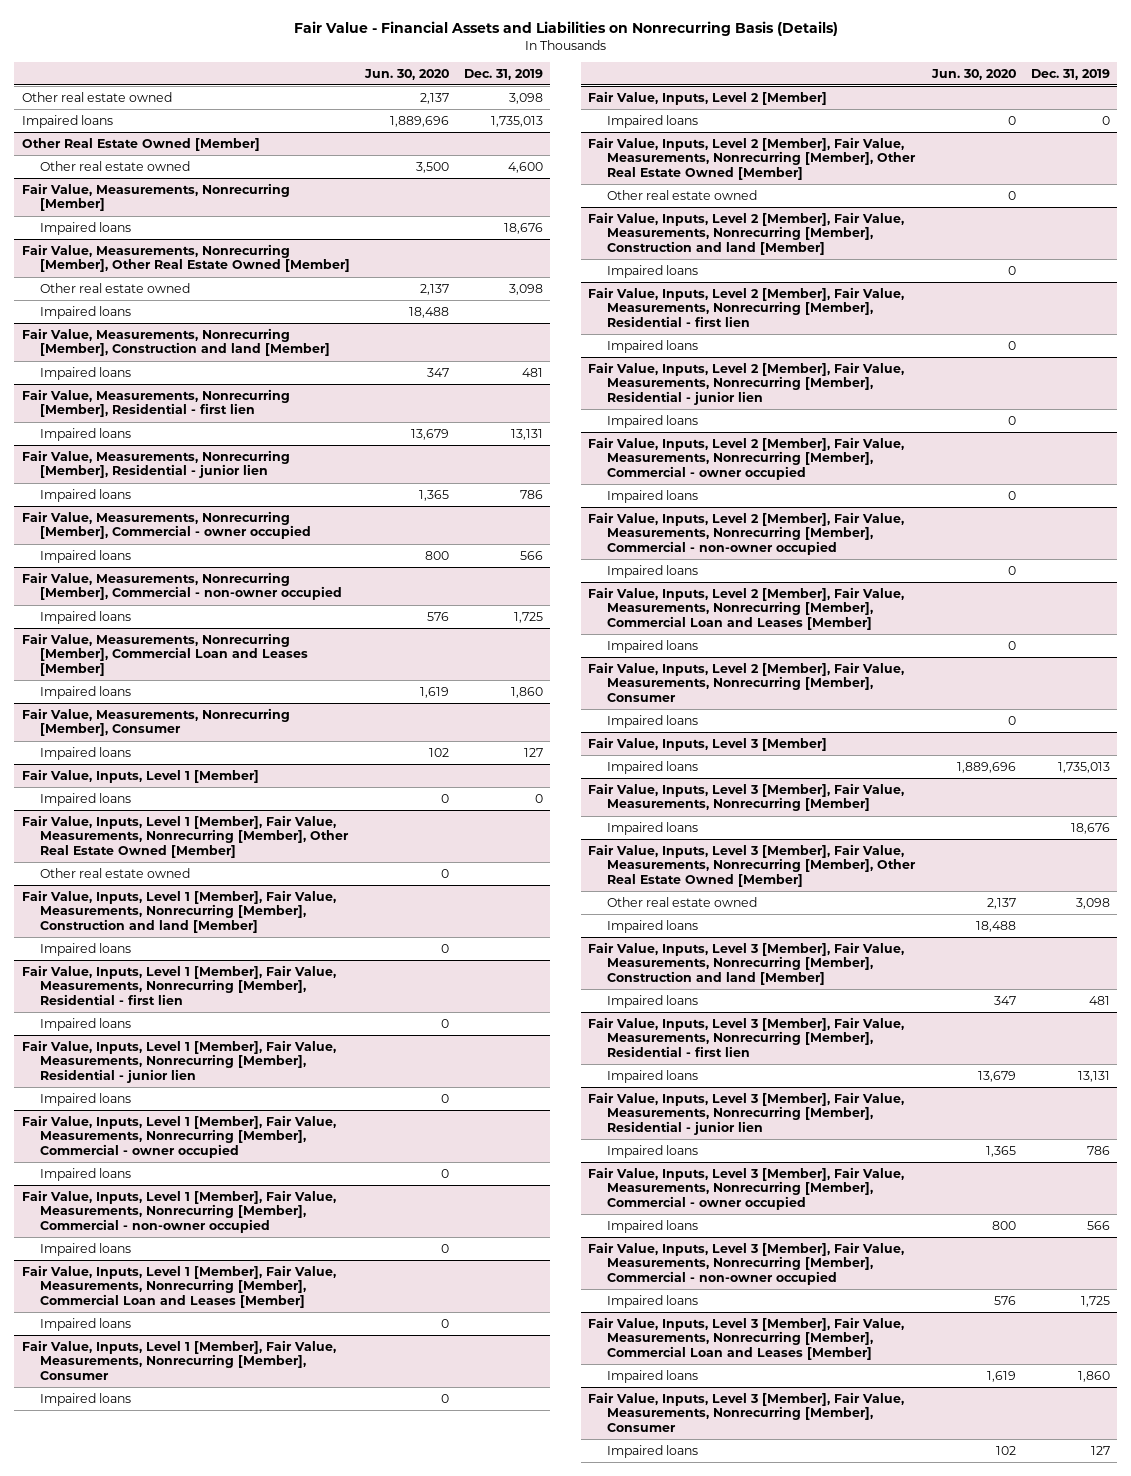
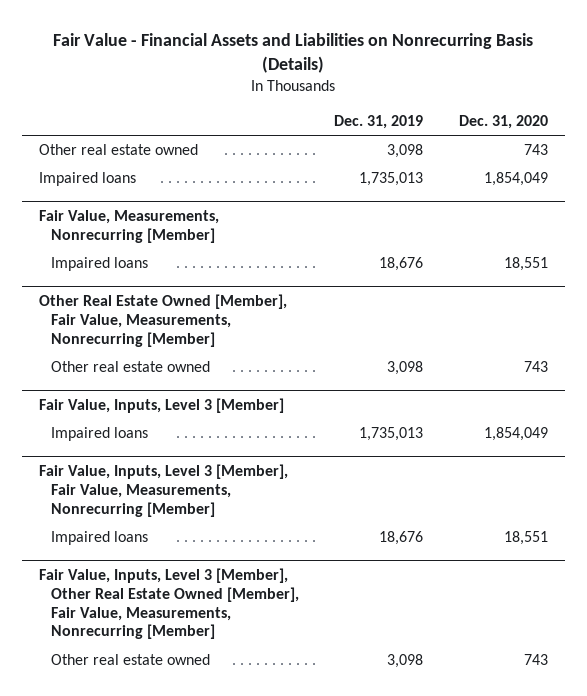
- | Jun. 30, 2020 | Dec. 31, 2019
+ | Dec. 31, 2019 | Dec. 31, 2020
- Other Real Estate Owned [Member]
- Other real estate owned | 3,500 | 4,600
- Fair Value, Measurements, Nonrecurring [Member], Other Real Estate Owned [Member]
+ Other Real Estate Owned [Member], Fair Value, Measurements, Nonrecurring [Member]
- Impaired loans | 18,488 |
- Fair Value, Measurements, Nonrecurring [Member], Construction and land [Member]
- Impaired loans | 347 | 481
- Fair Value, Measurements, Nonrecurring [Member], Residential - first lien
- Impaired loans | 13,679 | 13,131
- Fair Value, Measurements, Nonrecurring [Member], Residential - junior lien
- Impaired loans | 1,365 | 786
- Fair Value, Measurements, Nonrecurring [Member], Commercial - owner occupied
- Impaired loans | 800 | 566
- Fair Value, Measurements, Nonrecurring [Member], Commercial - non-owner occupied
- Impaired loans | 576 | 1,725
- Fair Value, Measurements, Nonrecurring [Member], Commercial Loan and Leases [Member]
- Impaired loans | 1,619 | 1,860
- Fair Value, Measurements, Nonrecurring [Member], Consumer
- Impaired loans | 102 | 127
- Fair Value, Inputs, Level 1 [Member]
- Impaired loans | 0 | 0
- Fair Value, Inputs, Level 1 [Member], Fair Value, Measurements, Nonrecurring [Member], Other Real Estate Owned [Member]
- Other real estate owned | 0 |
- Fair Value, Inputs, Level 1 [Member], Fair Value, Measurements, Nonrecurring [Member], Construction and land [Member]
- Impaired loans | 0 |
- Fair Value, Inputs, Level 1 [Member], Fair Value, Measurements, Nonrecurring [Member], Residential - first lien
- Impaired loans | 0 |
- Fair Value, Inputs, Level 1 [Member], Fair Value, Measurements, Nonrecurring [Member], Residential - junior lien
- Impaired loans | 0 |
- Fair Value, Inputs, Level 1 [Member], Fair Value, Measurements, Nonrecurring [Member], Commercial - owner occupied
- Impaired loans | 0 |
- Fair Value, Inputs, Level 1 [Member], Fair Value, Measurements, Nonrecurring [Member], Commercial - non-owner occupied
- Impaired loans | 0 |
- Fair Value, Inputs, Level 1 [Member], Fair Value, Measurements, Nonrecurring [Member], Commercial Loan and Leases [Member]
- Impaired loans | 0 |
- Fair Value, Inputs, Level 1 [Member], Fair Value, Measurements, Nonrecurring [Member], Consumer
- Impaired loans | 0 |
- Fair Value, Inputs, Level 2 [Member]
- Impaired loans | 0 | 0
- Fair Value, Inputs, Level 2 [Member], Fair Value, Measurements, Nonrecurring [Member], Other Real Estate Owned [Member]
- Other real estate owned | 0 |
- Fair Value, Inputs, Level 2 [Member], Fair Value, Measurements, Nonrecurring [Member], Construction and land [Member]
- Impaired loans | 0 |
- Fair Value, Inputs, Level 2 [Member], Fair Value, Measurements, Nonrecurring [Member], Residential - first lien
- Impaired loans | 0 |
- Fair Value, Inputs, Level 2 [Member], Fair Value, Measurements, Nonrecurring [Member], Residential - junior lien
- Impaired loans | 0 |
- Fair Value, Inputs, Level 2 [Member], Fair Value, Measurements, Nonrecurring [Member], Commercial - owner occupied
- Impaired loans | 0 |
- Fair Value, Inputs, Level 2 [Member], Fair Value, Measurements, Nonrecurring [Member], Commercial - non-owner occupied
- Impaired loans | 0 |
- Fair Value, Inputs, Level 2 [Member], Fair Value, Measurements, Nonrecurring [Member], Commercial Loan and Leases [Member]
- Impaired loans | 0 |
- Fair Value, Inputs, Level 2 [Member], Fair Value, Measurements, Nonrecurring [Member], Consumer
- Impaired loans | 0 |
- Fair Value, Inputs, Level 3 [Member], Fair Value, Measurements, Nonrecurring [Member], Other Real Estate Owned [Member]
+ Fair Value, Inputs, Level 3 [Member], Other Real Estate Owned [Member], Fair Value, Measurements, Nonrecurring [Member]
- Impaired loans | 18,488 |
- Fair Value, Inputs, Level 3 [Member], Fair Value, Measurements, Nonrecurring [Member], Construction and land [Member]
- Impaired loans | 347 | 481
- Fair Value, Inputs, Level 3 [Member], Fair Value, Measurements, Nonrecurring [Member], Residential - first lien
- Impaired loans | 13,679 | 13,131
- Fair Value, Inputs, Level 3 [Member], Fair Value, Measurements, Nonrecurring [Member], Residential - junior lien
- Impaired loans | 1,365 | 786
- Fair Value, Inputs, Level 3 [Member], Fair Value, Measurements, Nonrecurring [Member], Commercial - owner occupied
- Impaired loans | 800 | 566
- Fair Value, Inputs, Level 3 [Member], Fair Value, Measurements, Nonrecurring [Member], Commercial - non-owner occupied
- Impaired loans | 576 | 1,725
- Fair Value, Inputs, Level 3 [Member], Fair Value, Measurements, Nonrecurring [Member], Commercial Loan and Leases [Member]
- Impaired loans | 1,619 | 1,860
- Fair Value, Inputs, Level 3 [Member], Fair Value, Measurements, Nonrecurring [Member], Consumer
- Impaired loans | 102 | 127

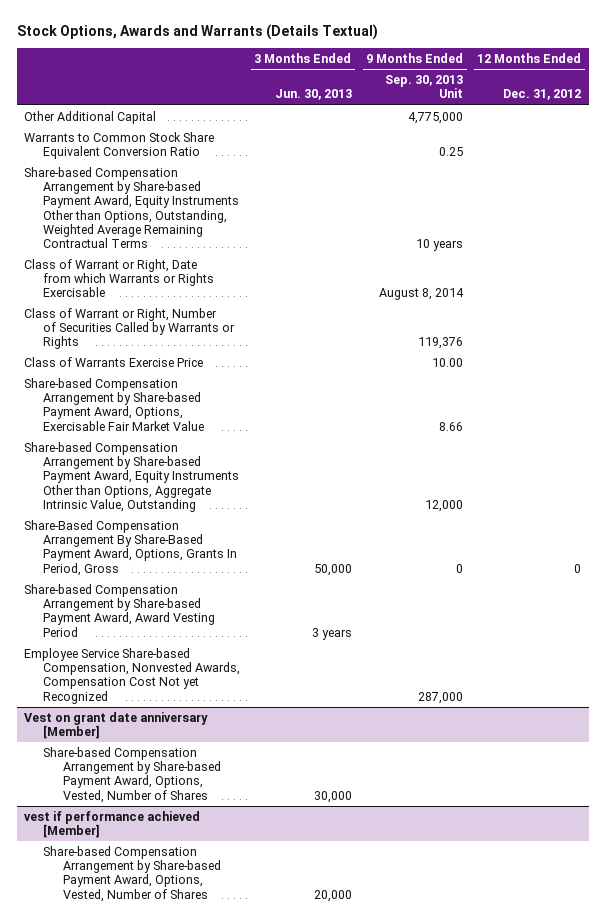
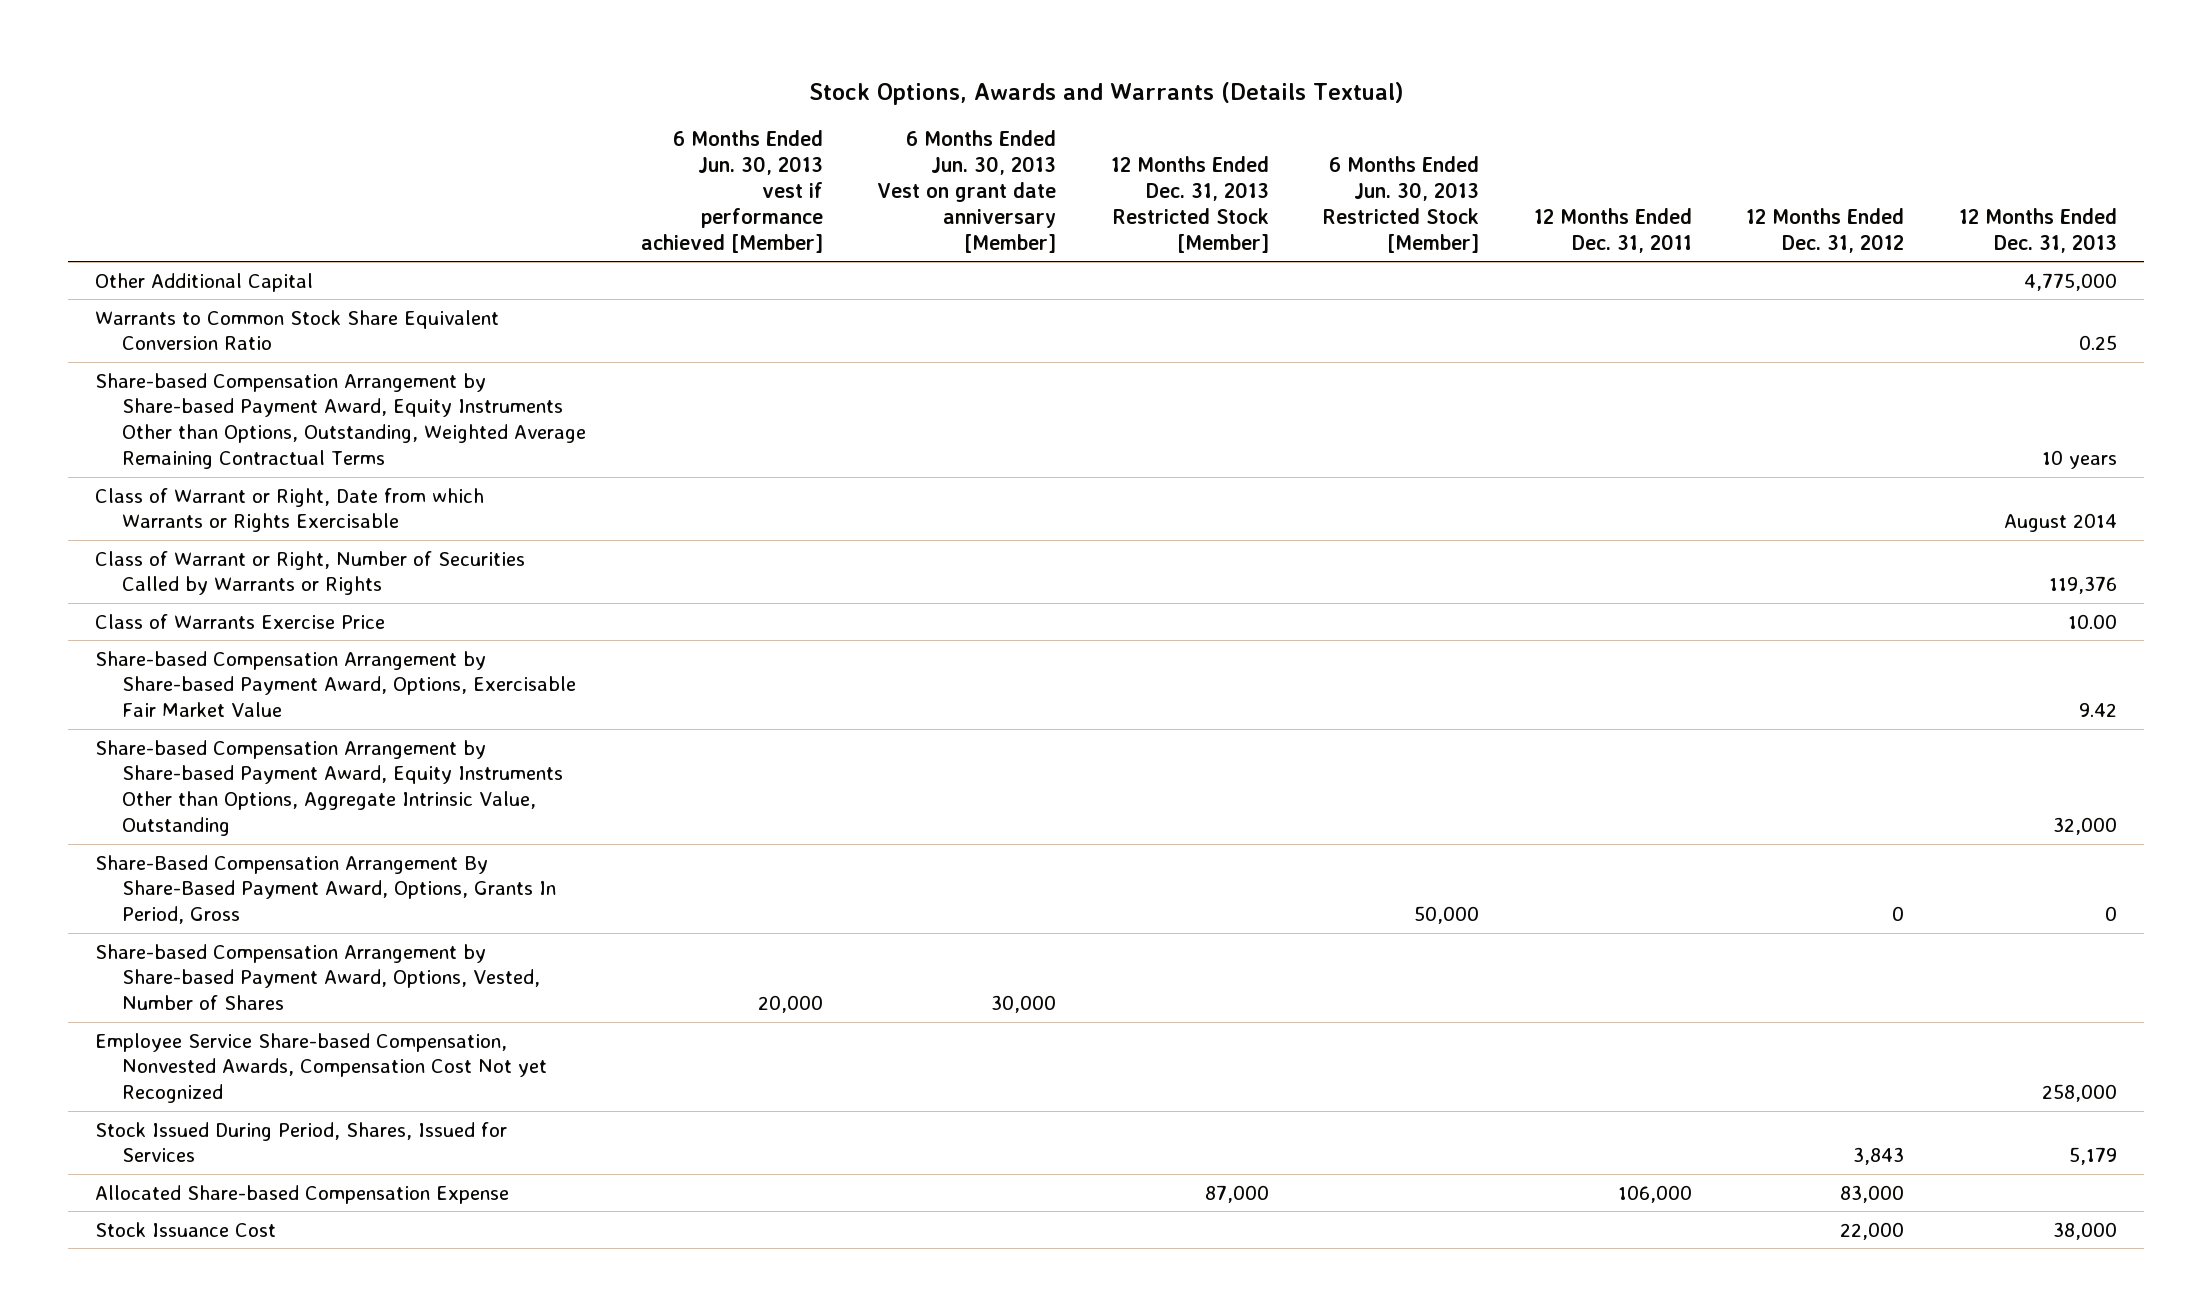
- | 3 Months Ended Jun. 30, 2013 | 9 Months Ended Sep. 30, 2013 Unit | 12 Months Ended Dec. 31, 2012
+ | 6 Months Ended Jun. 30, 2013 vest if performance achieved [Member] | 6 Months Ended Jun. 30, 2013 Vest on grant date anniversary [Member] | 12 Months Ended Dec. 31, 2013 Restricted Stock [Member] | 6 Months Ended Jun. 30, 2013 Restricted Stock [Member] | 12 Months Ended Dec. 31, 2011 | 12 Months Ended Dec. 31, 2012 | 12 Months Ended Dec. 31, 2013
- Share-based Compensation Arrangement by Share-based Payment Award, Award Vesting Period | 3 years | |
+ Share-based Compensation Arrangement by Share-based Payment Award, Options, Vested, Number of Shares | 20,000 | 30,000 | | | | |
- Vest on grant date anniversary [Member]
- Share-based Compensation Arrangement by Share-based Payment Award, Options, Vested, Number of Shares | 30,000 | |
- vest if performance achieved [Member]
- Share-based Compensation Arrangement by Share-based Payment Award, Options, Vested, Number of Shares | 20,000 | |
+ Stock Issued During Period, Shares, Issued for Services | | | | | | 3,843 | 5,179
+ Allocated Share-based Compensation Expense | | | 87,000 | | 106,000 | 83,000 |
+ Stock Issuance Cost | | | | | | 22,000 | 38,000

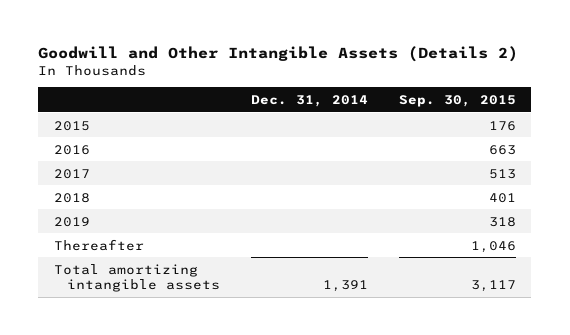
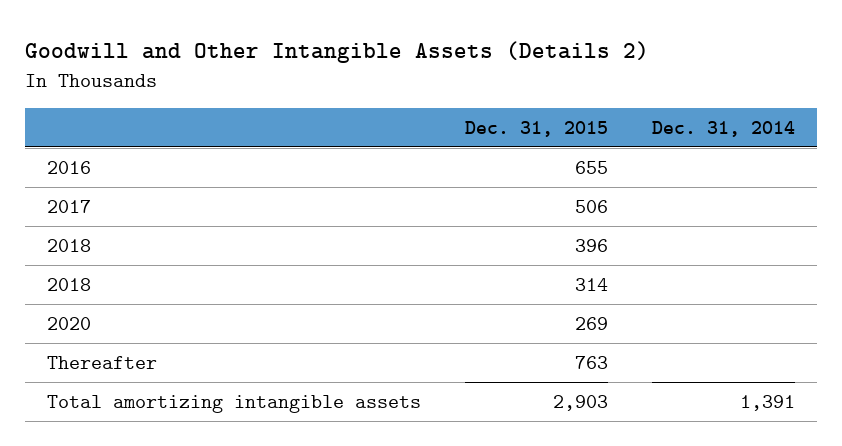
- | Dec. 31, 2014 | Sep. 30, 2015
+ | Dec. 31, 2015 | Dec. 31, 2014
- 2015 | | 176
- 2019 | | 318
+ 2018 | 314 |
+ 2020 | 269 |

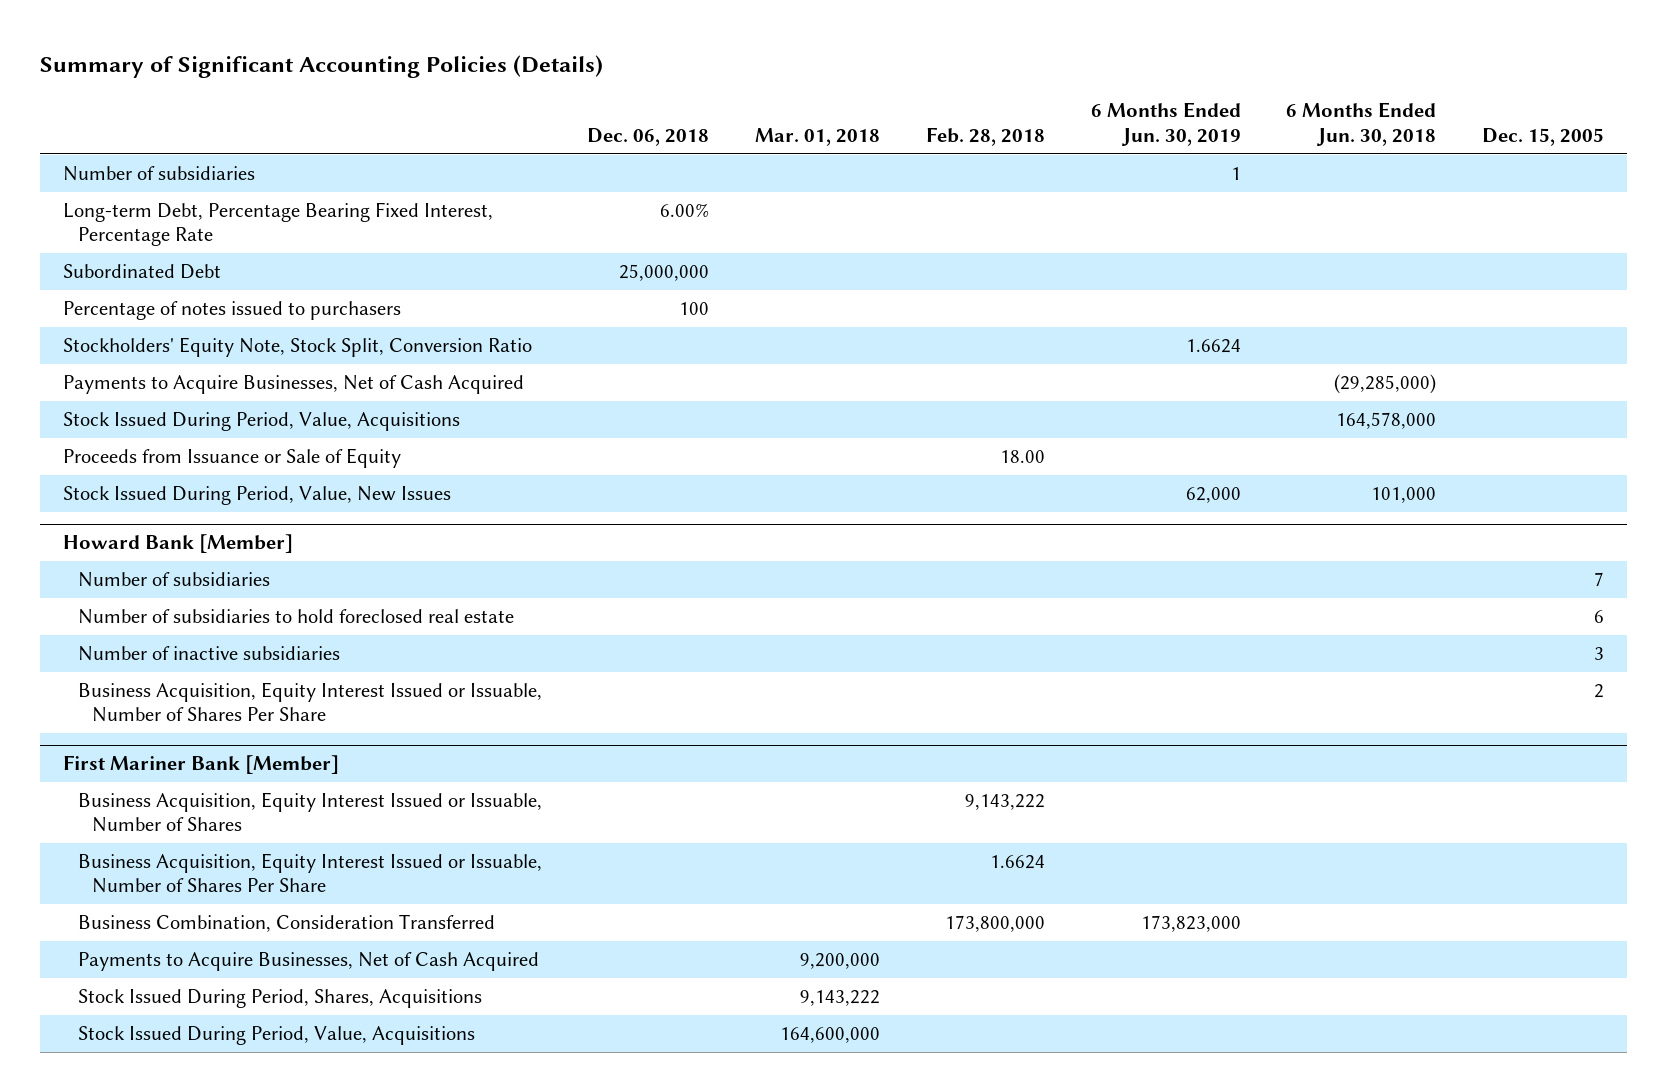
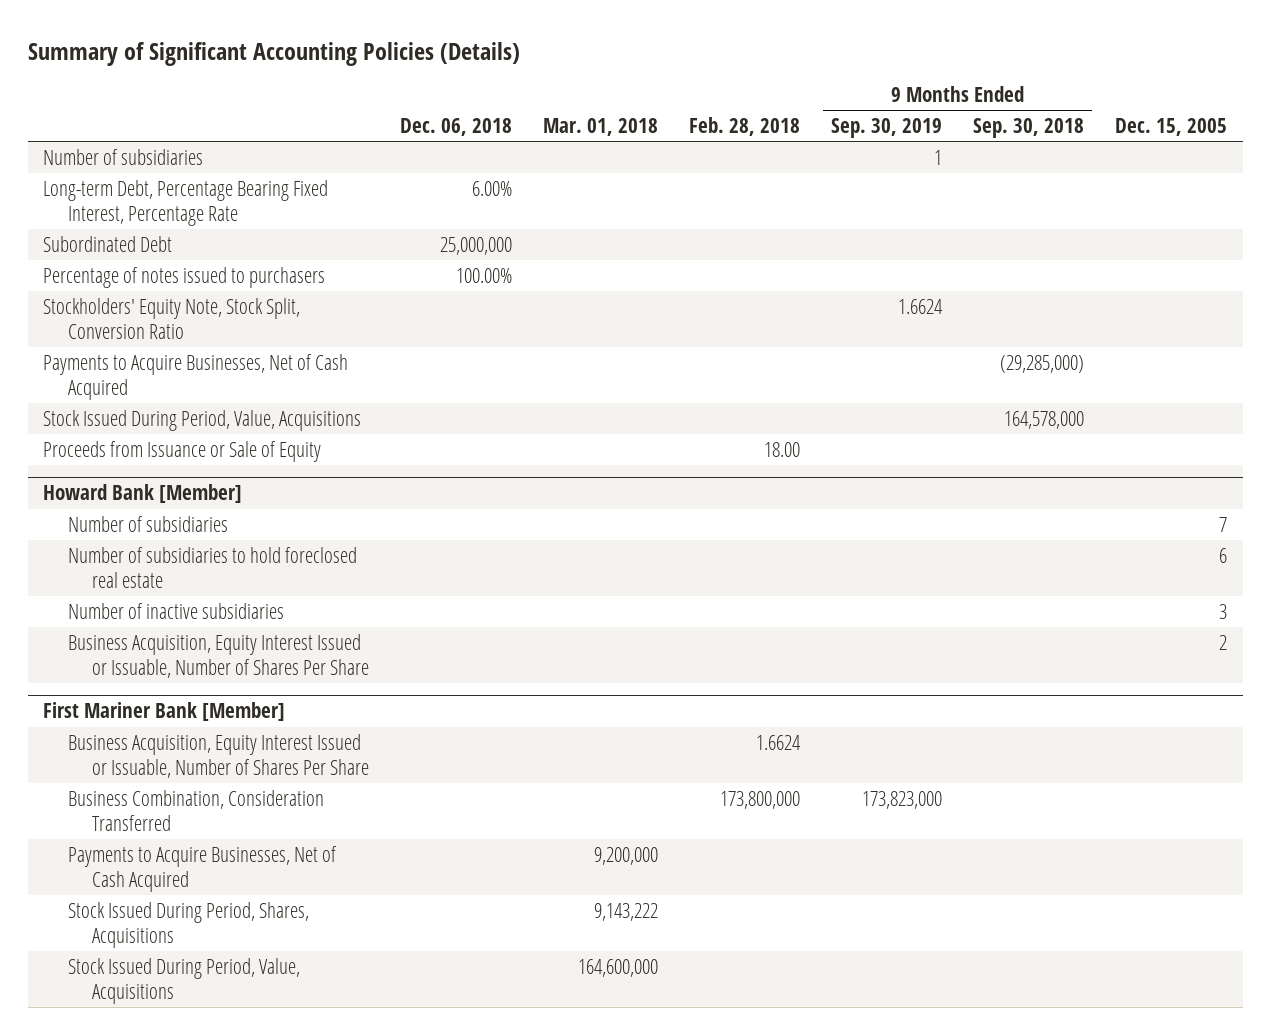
- | Dec. 06, 2018 | Mar. 01, 2018 | Feb. 28, 2018 | 6 Months Ended Jun. 30, 2019 | 6 Months Ended Jun. 30, 2018 | Dec. 15, 2005
+ | Dec. 06, 2018 | Mar. 01, 2018 | Feb. 28, 2018 | 9 Months Ended Sep. 30, 2019 | 9 Months Ended Sep. 30, 2018 | Dec. 15, 2005
- Percentage of notes issued to purchasers | 100 | | | | |
+ Percentage of notes issued to purchasers | 100.00% | | | | |
- Stock Issued During Period, Value, New Issues | | | | 62,000 | 101,000 |
@ First Mariner Bank [Member]
- Business Acquisition, Equity Interest Issued or Issuable, Number of Shares | | | 9,143,222 | | |

